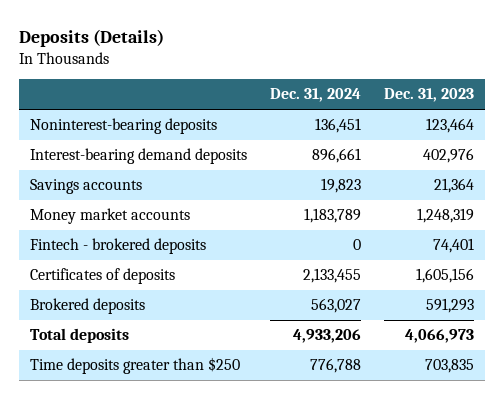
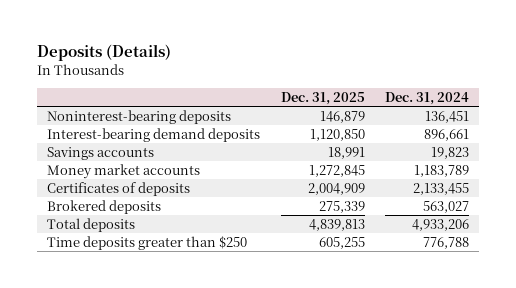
- | Dec. 31, 2024 | Dec. 31, 2023
+ | Dec. 31, 2025 | Dec. 31, 2024
- Fintech - brokered deposits | 0 | 74,401

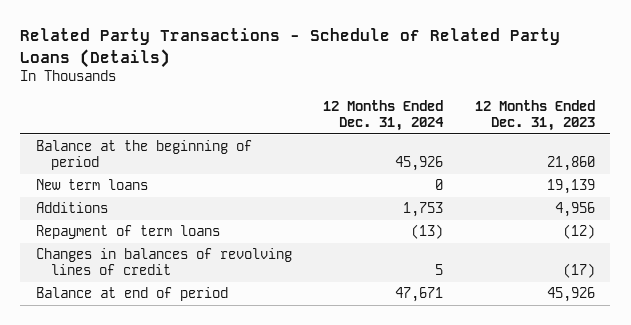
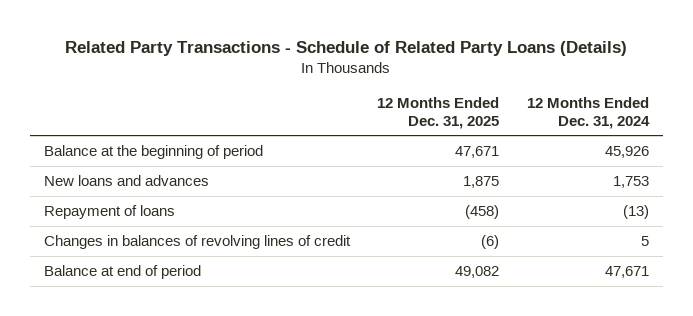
- | 12 Months Ended Dec. 31, 2024 | 12 Months Ended Dec. 31, 2023
+ | 12 Months Ended Dec. 31, 2025 | 12 Months Ended Dec. 31, 2024
- New term loans | 0 | 19,139
- Additions | 1,753 | 4,956
- Repayment of term loans | (13) | (12)
+ New loans and advances | 1,875 | 1,753
+ Repayment of loans | (458) | (13)

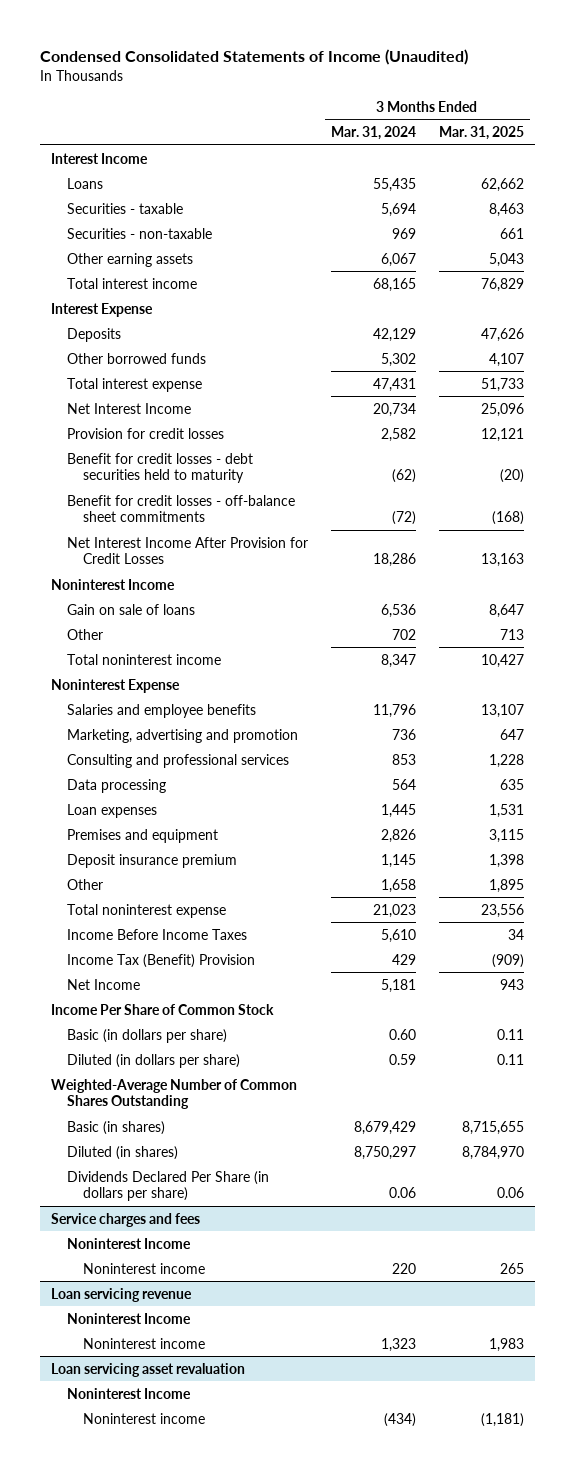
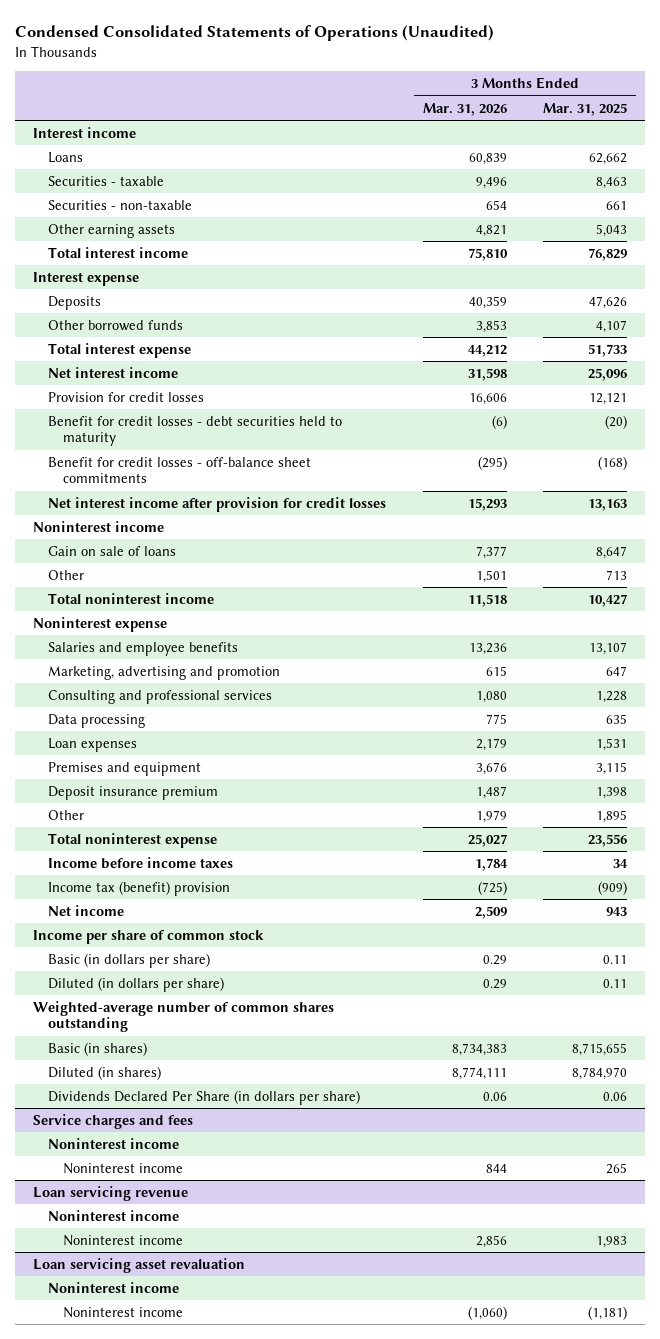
- Condensed Consolidated Statements of Income (Unaudited)
+ Condensed Consolidated Statements of Operations (Unaudited)
- | 3 Months Ended Mar. 31, 2024 | 3 Months Ended Mar. 31, 2025
+ | 3 Months Ended Mar. 31, 2026 | 3 Months Ended Mar. 31, 2025
- Interest Income
+ Interest income
- Interest Expense
+ Interest expense
- Net Interest Income | 20,734 | 25,096
+ Net interest income | 31,598 | 25,096
- Net Interest Income After Provision for Credit Losses | 18,286 | 13,163
- Noninterest Income
+ Net interest income after provision for credit losses | 15,293 | 13,163
+ Noninterest income
- Noninterest Expense
+ Noninterest expense
- Income Before Income Taxes | 5,610 | 34
- Income Tax (Benefit) Provision | 429 | (909)
- Net Income | 5,181 | 943
- Income Per Share of Common Stock
+ Income before income taxes | 1,784 | 34
+ Income tax (benefit) provision | (725) | (909)
+ Net income | 2,509 | 943
+ Income per share of common stock
- Weighted-Average Number of Common Shares Outstanding
+ Weighted-average number of common shares outstanding
@ Service charges and fees
- Noninterest Income
+ Noninterest income
@ Loan servicing revenue
- Noninterest Income
+ Noninterest income
@ Loan servicing asset revaluation
- Noninterest Income
+ Noninterest income

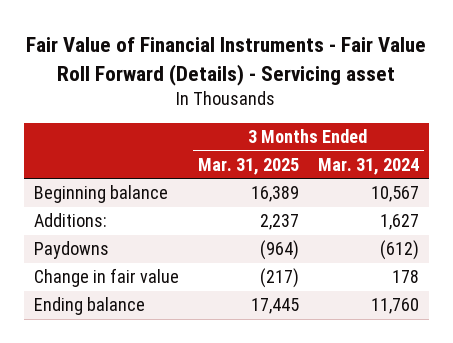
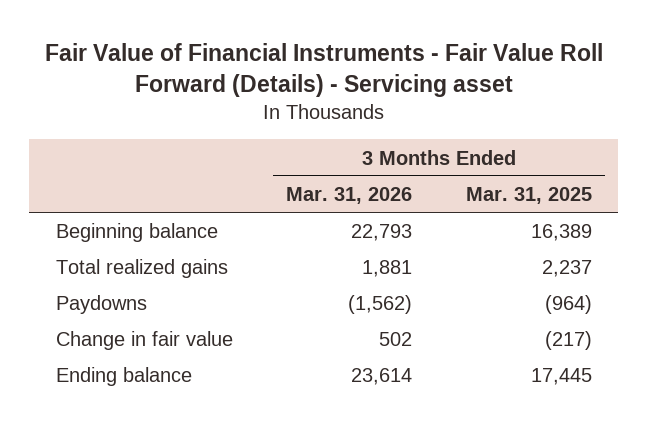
- | 3 Months Ended Mar. 31, 2025 | 3 Months Ended Mar. 31, 2024
+ | 3 Months Ended Mar. 31, 2026 | 3 Months Ended Mar. 31, 2025
- Additions: | 2,237 | 1,627
+ Total realized gains | 1,881 | 2,237

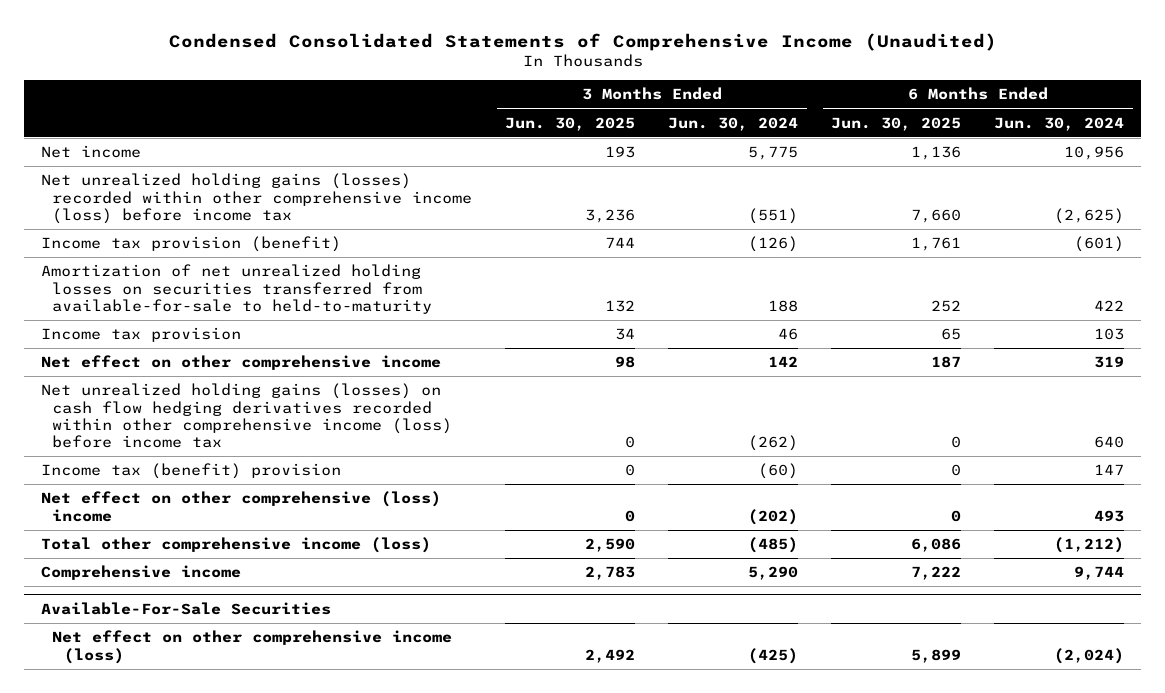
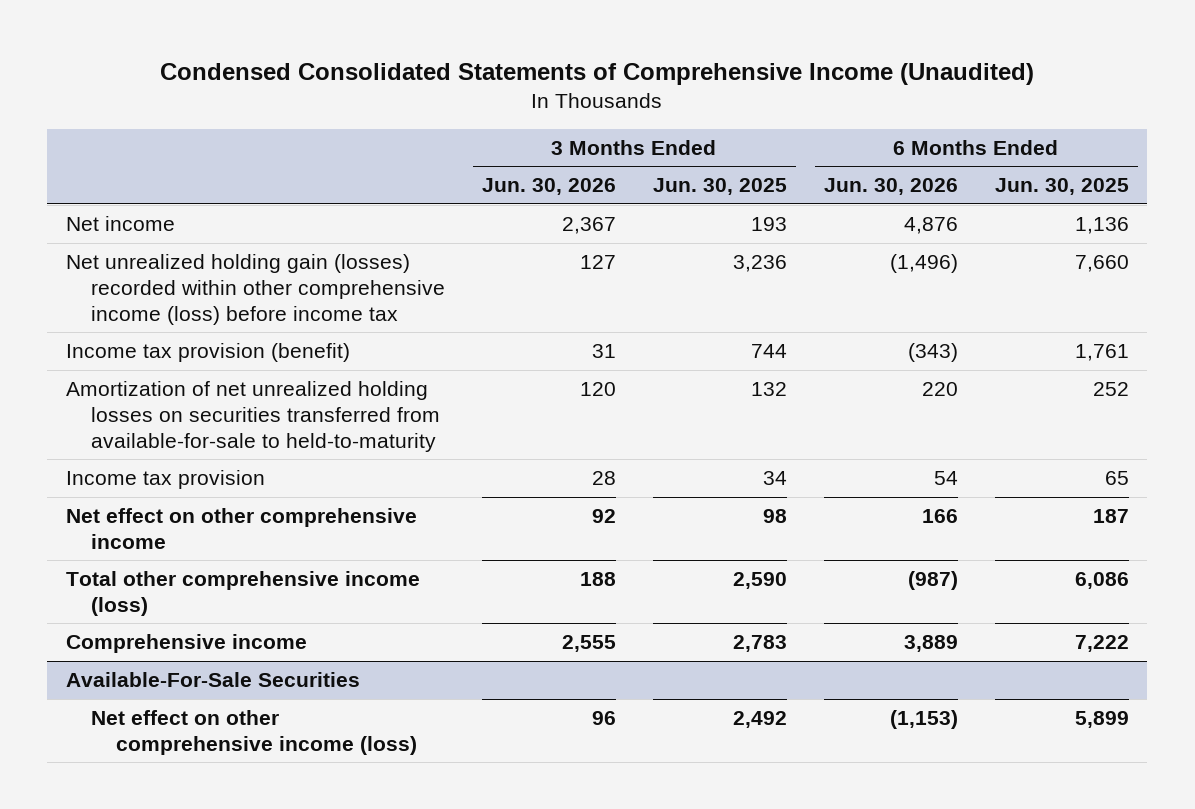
- | 3 Months Ended Jun. 30, 2025 | 3 Months Ended Jun. 30, 2024 | 6 Months Ended Jun. 30, 2025 | 6 Months Ended Jun. 30, 2024
+ | 3 Months Ended Jun. 30, 2026 | 3 Months Ended Jun. 30, 2025 | 6 Months Ended Jun. 30, 2026 | 6 Months Ended Jun. 30, 2025
- Net unrealized holding gains (losses) recorded within other comprehensive income (loss) before income tax | 3,236 | (551) | 7,660 | (2,625)
+ Net unrealized holding gain (losses) recorded within other comprehensive income (loss) before income tax | 127 | 3,236 | (1,496) | 7,660
- Net unrealized holding gains (losses) on cash flow hedging derivatives recorded within other comprehensive income (loss) before income tax | 0 | (262) | 0 | 640
- Income tax (benefit) provision | 0 | (60) | 0 | 147
- Net effect on other comprehensive (loss) income | 0 | (202) | 0 | 493

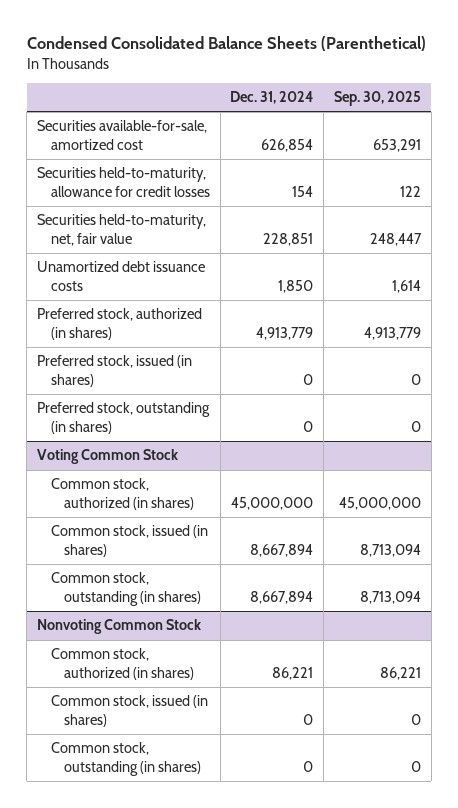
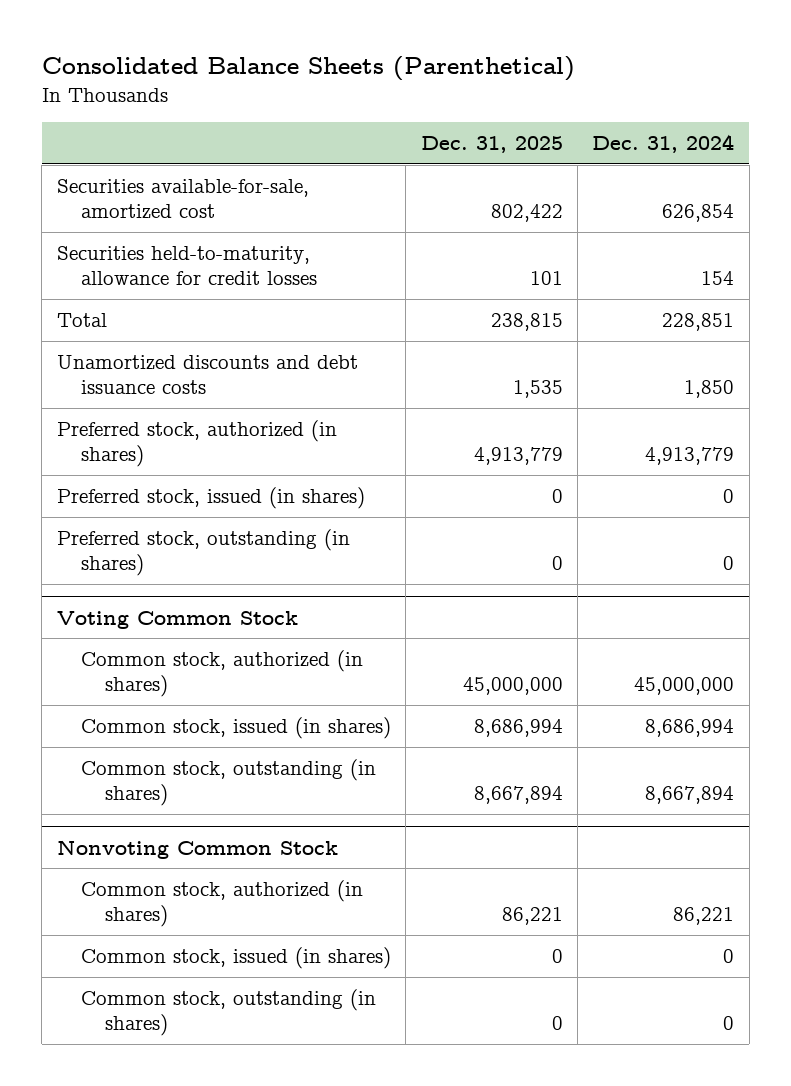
- Condensed Consolidated Balance Sheets (Parenthetical)
+ Consolidated Balance Sheets (Parenthetical)
- | Dec. 31, 2024 | Sep. 30, 2025
+ | Dec. 31, 2025 | Dec. 31, 2024
- Securities held-to-maturity, net, fair value | 228,851 | 248,447
- Unamortized debt issuance costs | 1,850 | 1,614
+ Total | 238,815 | 228,851
+ Unamortized discounts and debt issuance costs | 1,535 | 1,850
@ Voting Common Stock
- Common stock, issued (in shares) | 8,667,894 | 8,713,094
+ Common stock, issued (in shares) | 8,686,994 | 8,686,994

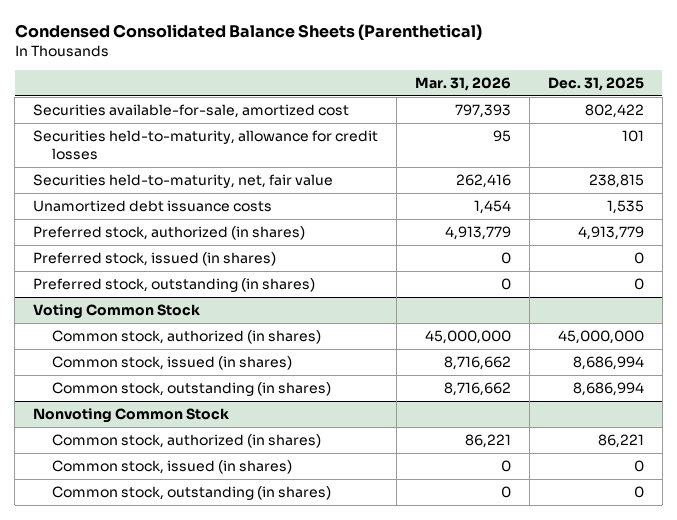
- Consolidated Balance Sheets (Parenthetical)
+ Condensed Consolidated Balance Sheets (Parenthetical)
- | Dec. 31, 2025 | Dec. 31, 2024
+ | Mar. 31, 2026 | Dec. 31, 2025
- Total | 238,815 | 228,851
- Unamortized discounts and debt issuance costs | 1,535 | 1,850
+ Securities held-to-maturity, net, fair value | 262,416 | 238,815
+ Unamortized debt issuance costs | 1,454 | 1,535
@ Voting Common Stock
- Common stock, outstanding (in shares) | 8,667,894 | 8,667,894
+ Common stock, outstanding (in shares) | 8,716,662 | 8,686,994

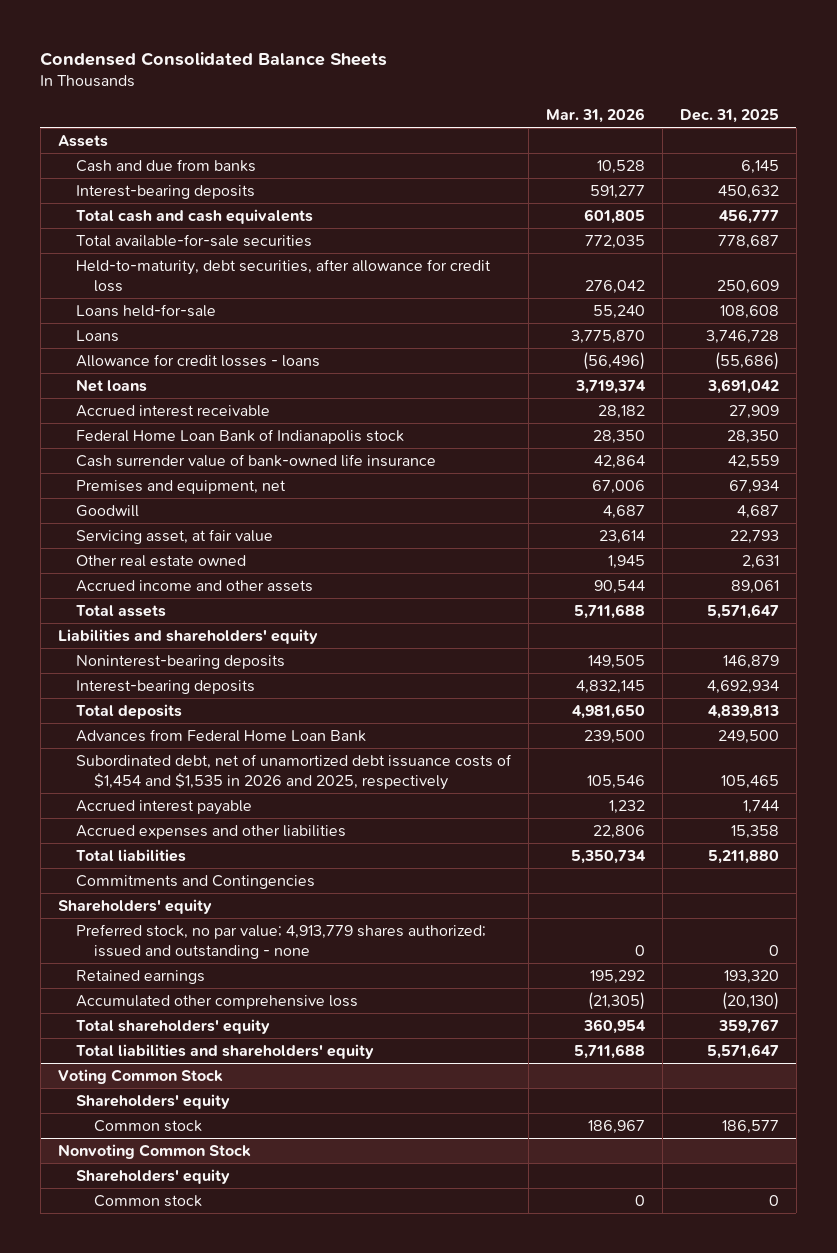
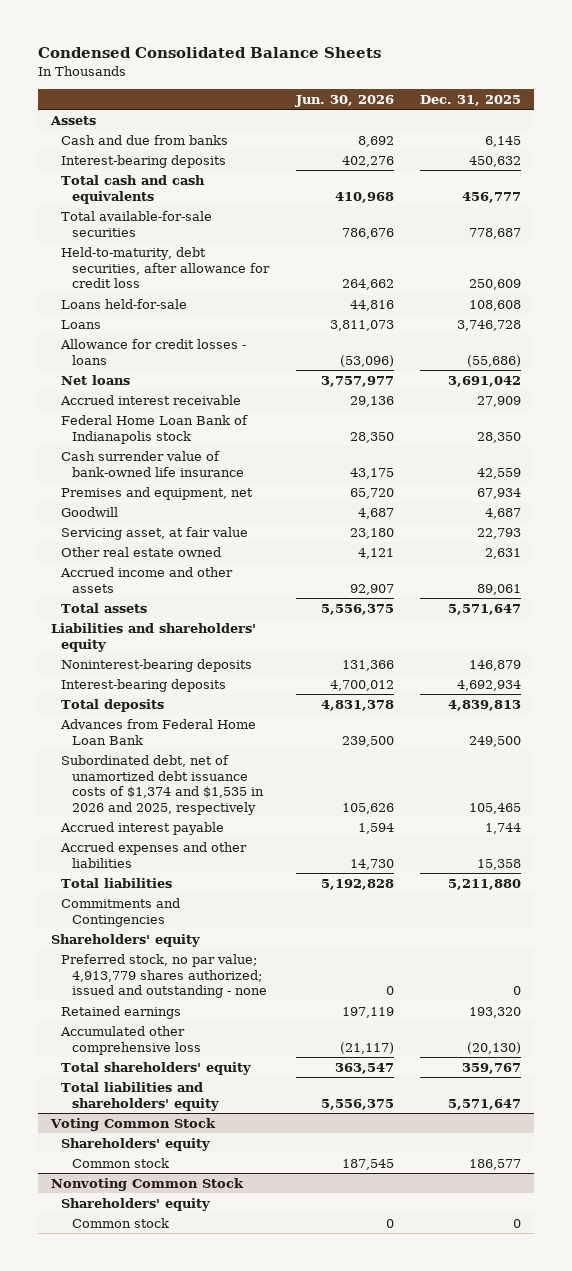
- | Mar. 31, 2026 | Dec. 31, 2025
+ | Jun. 30, 2026 | Dec. 31, 2025
- Subordinated debt, net of unamortized debt issuance costs of $1,454 and $1,535 in 2026 and 2025, respectively | 105,546 | 105,465
+ Subordinated debt, net of unamortized debt issuance costs of $1,374 and $1,535 in 2026 and 2025, respectively | 105,626 | 105,465

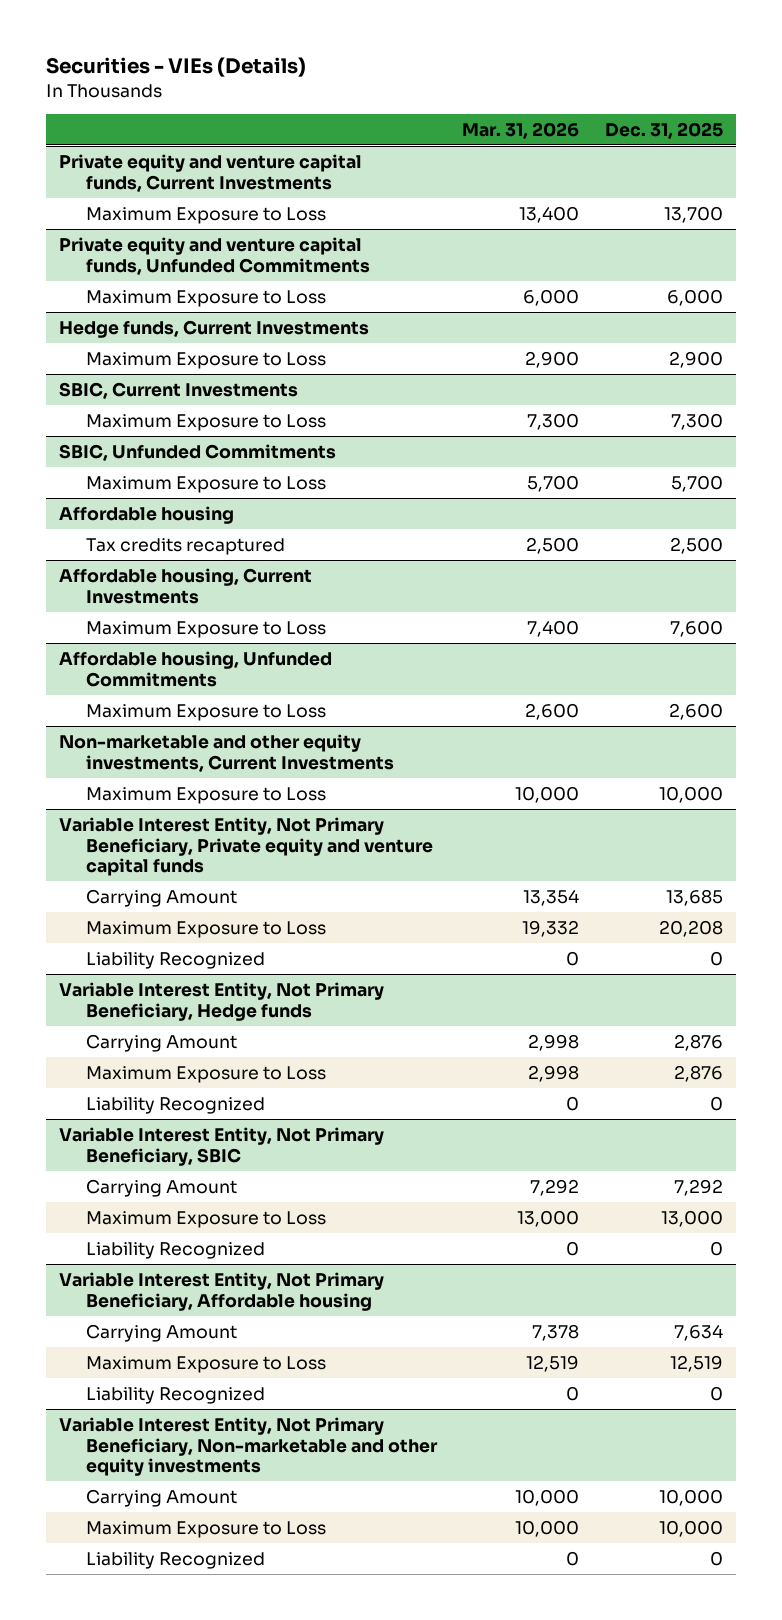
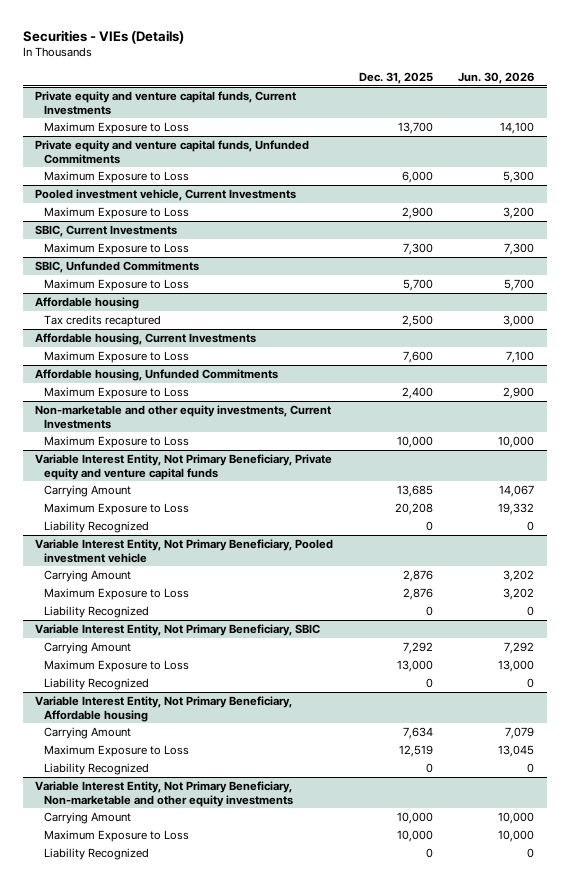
- | Mar. 31, 2026 | Dec. 31, 2025
+ | Dec. 31, 2025 | Jun. 30, 2026
- Hedge funds, Current Investments
+ Pooled investment vehicle, Current Investments
@ Affordable housing, Unfunded Commitments
- Maximum Exposure to Loss | 2,600 | 2,600
+ Maximum Exposure to Loss | 2,400 | 2,900
- Variable Interest Entity, Not Primary Beneficiary, Hedge funds
+ Variable Interest Entity, Not Primary Beneficiary, Pooled investment vehicle

